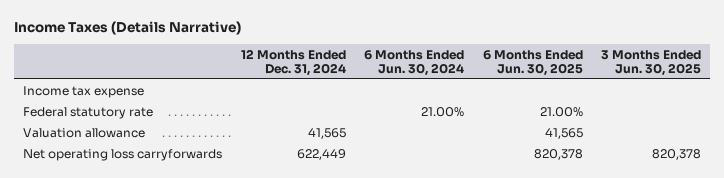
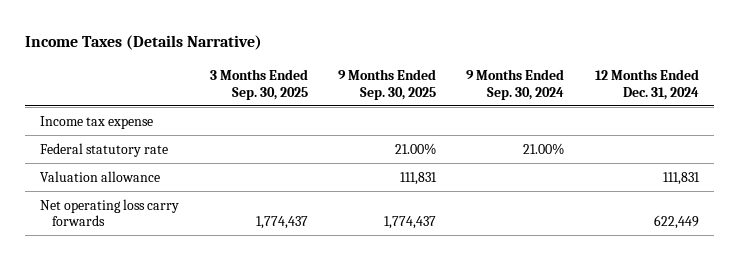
- | 12 Months Ended Dec. 31, 2024 | 6 Months Ended Jun. 30, 2024 | 6 Months Ended Jun. 30, 2025 | 3 Months Ended Jun. 30, 2025
+ | 3 Months Ended Sep. 30, 2025 | 9 Months Ended Sep. 30, 2025 | 9 Months Ended Sep. 30, 2024 | 12 Months Ended Dec. 31, 2024
- Valuation allowance | 41,565 | | 41,565 |
- Net operating loss carryforwards | 622,449 | | 820,378 | 820,378
+ Valuation allowance | | 111,831 | | 111,831
+ Net operating loss carry forwards | 1,774,437 | 1,774,437 | | 622,449

